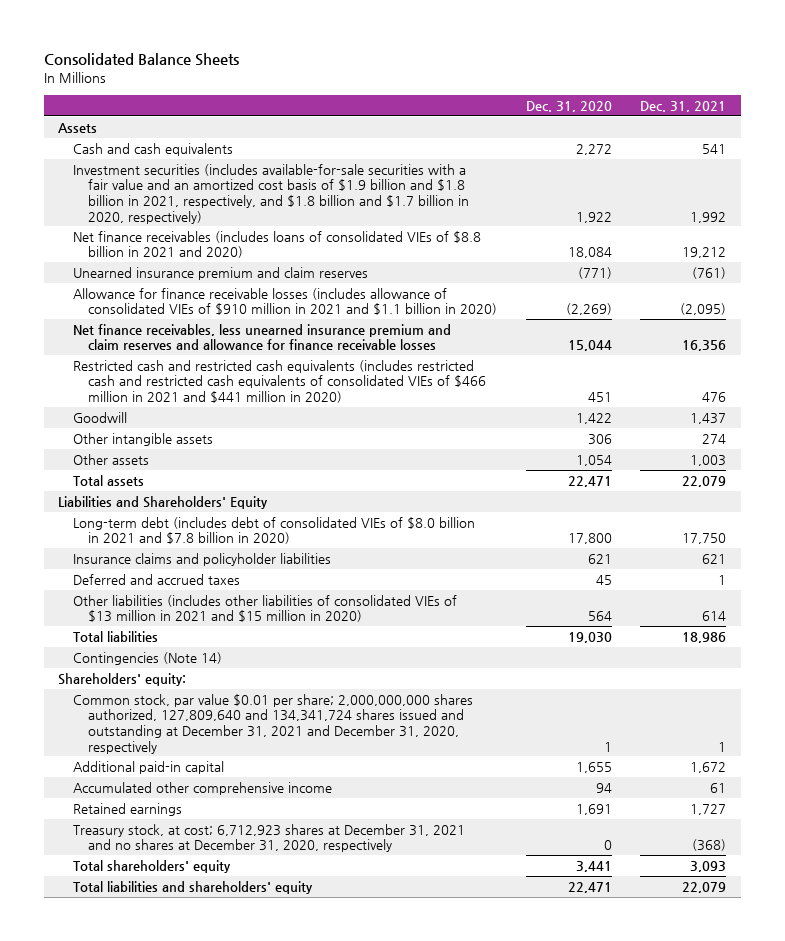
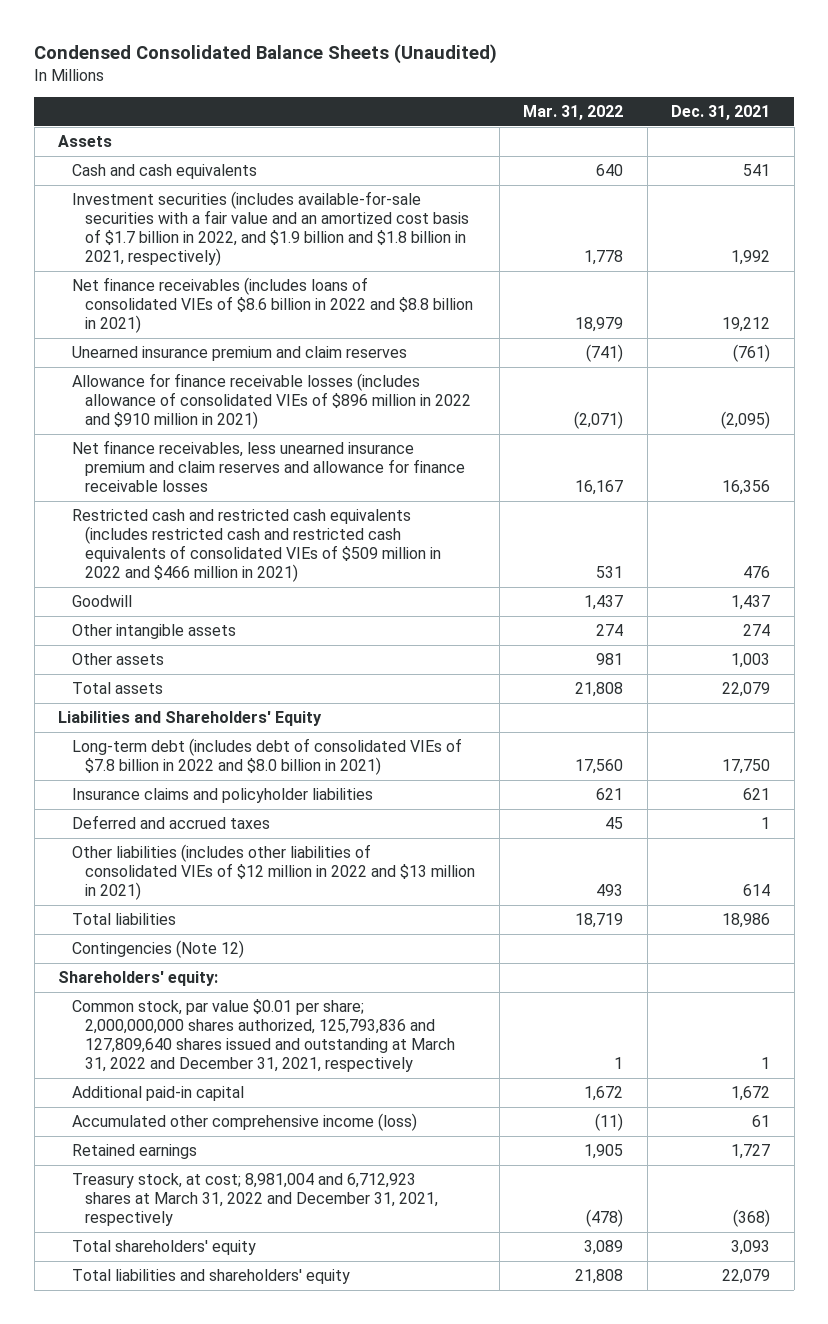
- Consolidated Balance Sheets
+ Condensed Consolidated Balance Sheets (Unaudited)
- | Dec. 31, 2020 | Dec. 31, 2021
+ | Mar. 31, 2022 | Dec. 31, 2021
- Investment securities (includes available-for-sale securities with a fair value and an amortized cost basis of $1.9 billion and $1.8 billion in 2021, respectively, and $1.8 billion and $1.7 billion in 2020, respectively) | 1,922 | 1,992
- Net finance receivables (includes loans of consolidated VIEs of $8.8 billion in 2021 and 2020) | 18,084 | 19,212
+ Investment securities (includes available-for-sale securities with a fair value and an amortized cost basis of $1.7 billion in 2022, and $1.9 billion and $1.8 billion in 2021, respectively) | 1,778 | 1,992
+ Net finance receivables (includes loans of consolidated VIEs of $8.6 billion in 2022 and $8.8 billion in 2021) | 18,979 | 19,212
- Allowance for finance receivable losses (includes allowance of consolidated VIEs of $910 million in 2021 and $1.1 billion in 2020) | (2,269) | (2,095)
+ Allowance for finance receivable losses (includes allowance of consolidated VIEs of $896 million in 2022 and $910 million in 2021) | (2,071) | (2,095)
- Restricted cash and restricted cash equivalents (includes restricted cash and restricted cash equivalents of consolidated VIEs of $466 million in 2021 and $441 million in 2020) | 451 | 476
+ Restricted cash and restricted cash equivalents (includes restricted cash and restricted cash equivalents of consolidated VIEs of $509 million in 2022 and $466 million in 2021) | 531 | 476
- Long-term debt (includes debt of consolidated VIEs of $8.0 billion in 2021 and $7.8 billion in 2020) | 17,800 | 17,750
+ Long-term debt (includes debt of consolidated VIEs of $7.8 billion in 2022 and $8.0 billion in 2021) | 17,560 | 17,750
- Other liabilities (includes other liabilities of consolidated VIEs of $13 million in 2021 and $15 million in 2020) | 564 | 614
+ Other liabilities (includes other liabilities of consolidated VIEs of $12 million in 2022 and $13 million in 2021) | 493 | 614
- Contingencies (Note 14)
+ Contingencies (Note 12)
- Common stock, par value $0.01 per share; 2,000,000,000 shares authorized, 127,809,640 and 134,341,724 shares issued and outstanding at December 31, 2021 and December 31, 2020, respectively | 1 | 1
+ Common stock, par value $0.01 per share; 2,000,000,000 shares authorized, 125,793,836 and 127,809,640 shares issued and outstanding at March 31, 2022 and December 31, 2021, respectively | 1 | 1
- Accumulated other comprehensive income | 94 | 61
+ Accumulated other comprehensive income (loss) | (11) | 61
- Treasury stock, at cost; 6,712,923 shares at December 31, 2021 and no shares at December 31, 2020, respectively | 0 | (368)
+ Treasury stock, at cost; 8,981,004 and 6,712,923 shares at March 31, 2022 and December 31, 2021, respectively | (478) | (368)

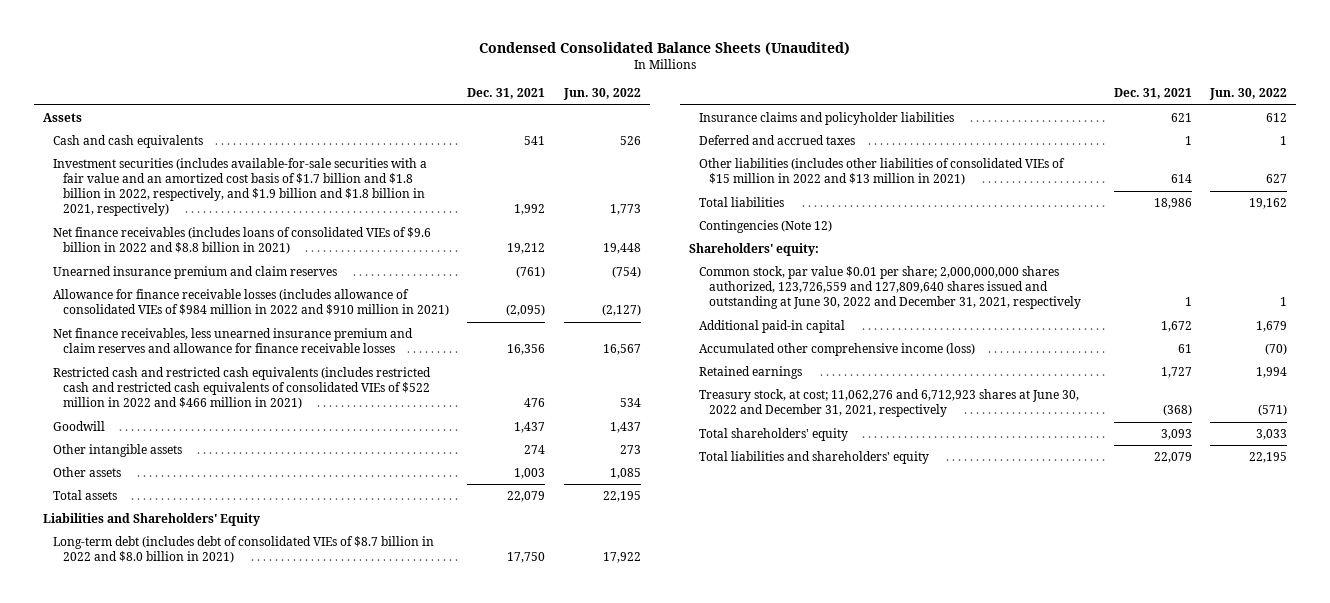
- | Mar. 31, 2022 | Dec. 31, 2021
+ | Dec. 31, 2021 | Jun. 30, 2022
- Investment securities (includes available-for-sale securities with a fair value and an amortized cost basis of $1.7 billion in 2022, and $1.9 billion and $1.8 billion in 2021, respectively) | 1,778 | 1,992
- Net finance receivables (includes loans of consolidated VIEs of $8.6 billion in 2022 and $8.8 billion in 2021) | 18,979 | 19,212
+ Investment securities (includes available-for-sale securities with a fair value and an amortized cost basis of $1.7 billion and $1.8 billion in 2022, respectively, and $1.9 billion and $1.8 billion in 2021, respectively) | 1,992 | 1,773
+ Net finance receivables (includes loans of consolidated VIEs of $9.6 billion in 2022 and $8.8 billion in 2021) | 19,212 | 19,448
- Allowance for finance receivable losses (includes allowance of consolidated VIEs of $896 million in 2022 and $910 million in 2021) | (2,071) | (2,095)
+ Allowance for finance receivable losses (includes allowance of consolidated VIEs of $984 million in 2022 and $910 million in 2021) | (2,095) | (2,127)
- Restricted cash and restricted cash equivalents (includes restricted cash and restricted cash equivalents of consolidated VIEs of $509 million in 2022 and $466 million in 2021) | 531 | 476
+ Restricted cash and restricted cash equivalents (includes restricted cash and restricted cash equivalents of consolidated VIEs of $522 million in 2022 and $466 million in 2021) | 476 | 534
- Long-term debt (includes debt of consolidated VIEs of $7.8 billion in 2022 and $8.0 billion in 2021) | 17,560 | 17,750
+ Long-term debt (includes debt of consolidated VIEs of $8.7 billion in 2022 and $8.0 billion in 2021) | 17,750 | 17,922
- Other liabilities (includes other liabilities of consolidated VIEs of $12 million in 2022 and $13 million in 2021) | 493 | 614
+ Other liabilities (includes other liabilities of consolidated VIEs of $15 million in 2022 and $13 million in 2021) | 614 | 627
- Common stock, par value $0.01 per share; 2,000,000,000 shares authorized, 125,793,836 and 127,809,640 shares issued and outstanding at March 31, 2022 and December 31, 2021, respectively | 1 | 1
+ Common stock, par value $0.01 per share; 2,000,000,000 shares authorized, 123,726,559 and 127,809,640 shares issued and outstanding at June 30, 2022 and December 31, 2021, respectively | 1 | 1
- Treasury stock, at cost; 8,981,004 and 6,712,923 shares at March 31, 2022 and December 31, 2021, respectively | (478) | (368)
+ Treasury stock, at cost; 11,062,276 and 6,712,923 shares at June 30, 2022 and December 31, 2021, respectively | (368) | (571)

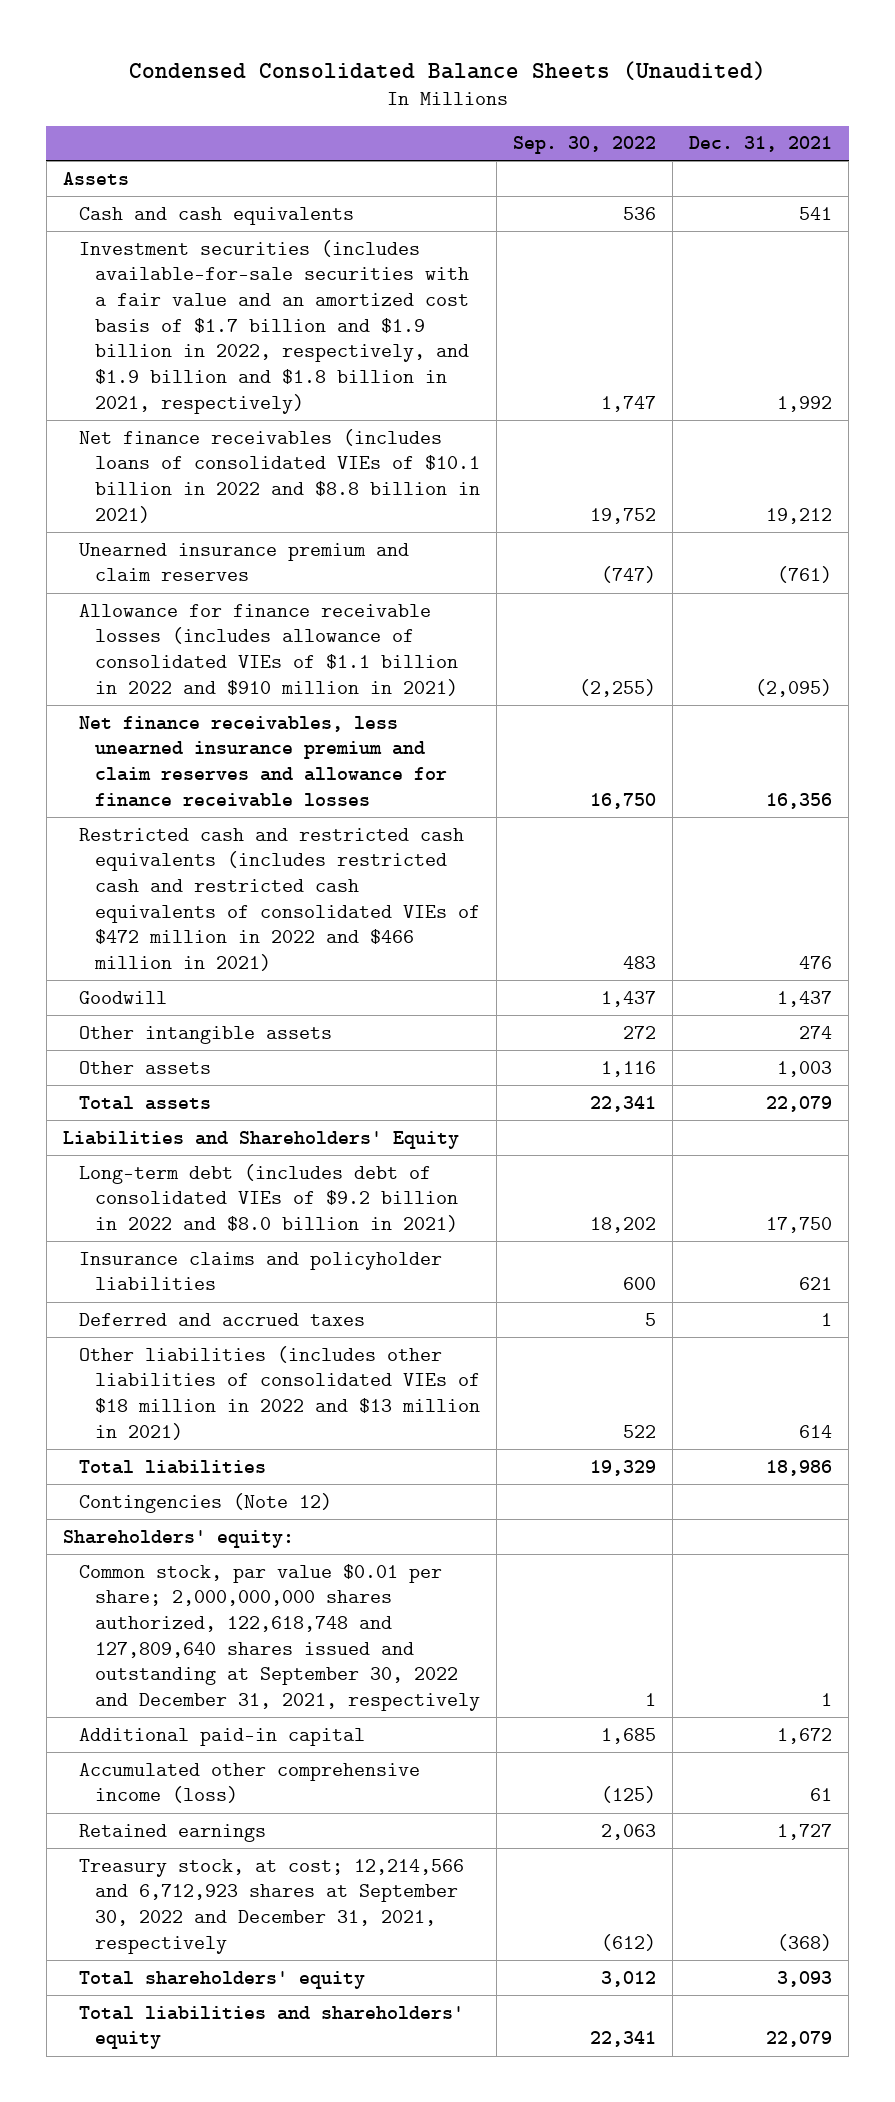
- | Dec. 31, 2021 | Jun. 30, 2022
+ | Sep. 30, 2022 | Dec. 31, 2021
- Investment securities (includes available-for-sale securities with a fair value and an amortized cost basis of $1.7 billion and $1.8 billion in 2022, respectively, and $1.9 billion and $1.8 billion in 2021, respectively) | 1,992 | 1,773
- Net finance receivables (includes loans of consolidated VIEs of $9.6 billion in 2022 and $8.8 billion in 2021) | 19,212 | 19,448
+ Investment securities (includes available-for-sale securities with a fair value and an amortized cost basis of $1.7 billion and $1.9 billion in 2022, respectively, and $1.9 billion and $1.8 billion in 2021, respectively) | 1,747 | 1,992
+ Net finance receivables (includes loans of consolidated VIEs of $10.1 billion in 2022 and $8.8 billion in 2021) | 19,752 | 19,212
- Allowance for finance receivable losses (includes allowance of consolidated VIEs of $984 million in 2022 and $910 million in 2021) | (2,095) | (2,127)
+ Allowance for finance receivable losses (includes allowance of consolidated VIEs of $1.1 billion in 2022 and $910 million in 2021) | (2,255) | (2,095)
- Restricted cash and restricted cash equivalents (includes restricted cash and restricted cash equivalents of consolidated VIEs of $522 million in 2022 and $466 million in 2021) | 476 | 534
+ Restricted cash and restricted cash equivalents (includes restricted cash and restricted cash equivalents of consolidated VIEs of $472 million in 2022 and $466 million in 2021) | 483 | 476
- Long-term debt (includes debt of consolidated VIEs of $8.7 billion in 2022 and $8.0 billion in 2021) | 17,750 | 17,922
+ Long-term debt (includes debt of consolidated VIEs of $9.2 billion in 2022 and $8.0 billion in 2021) | 18,202 | 17,750
- Other liabilities (includes other liabilities of consolidated VIEs of $15 million in 2022 and $13 million in 2021) | 614 | 627
+ Other liabilities (includes other liabilities of consolidated VIEs of $18 million in 2022 and $13 million in 2021) | 522 | 614
- Common stock, par value $0.01 per share; 2,000,000,000 shares authorized, 123,726,559 and 127,809,640 shares issued and outstanding at June 30, 2022 and December 31, 2021, respectively | 1 | 1
+ Common stock, par value $0.01 per share; 2,000,000,000 shares authorized, 122,618,748 and 127,809,640 shares issued and outstanding at September 30, 2022 and December 31, 2021, respectively | 1 | 1
- Treasury stock, at cost; 11,062,276 and 6,712,923 shares at June 30, 2022 and December 31, 2021, respectively | (368) | (571)
+ Treasury stock, at cost; 12,214,566 and 6,712,923 shares at September 30, 2022 and December 31, 2021, respectively | (612) | (368)

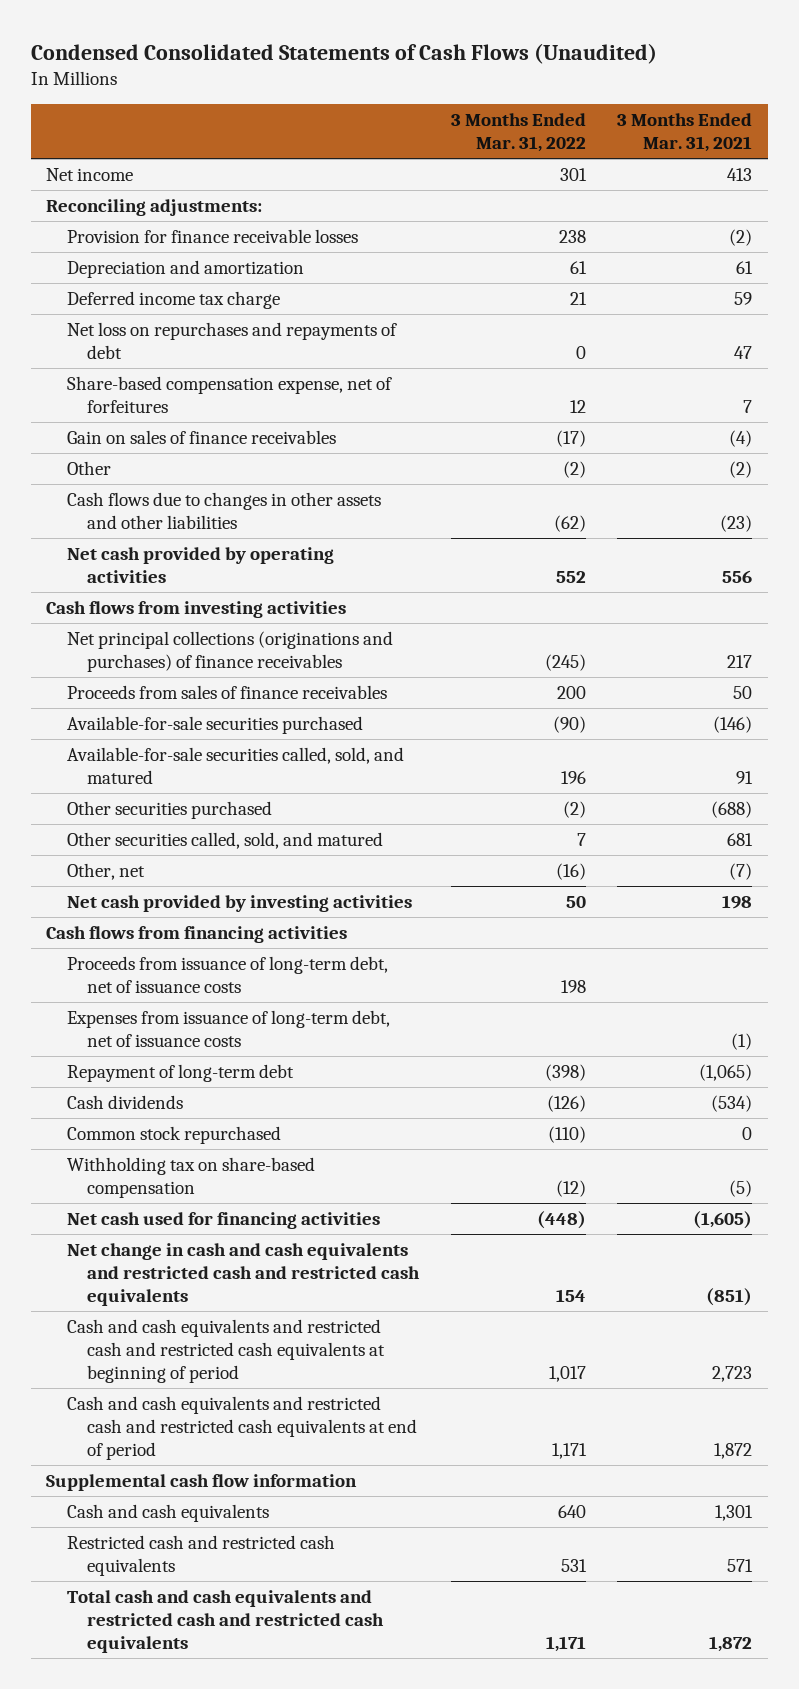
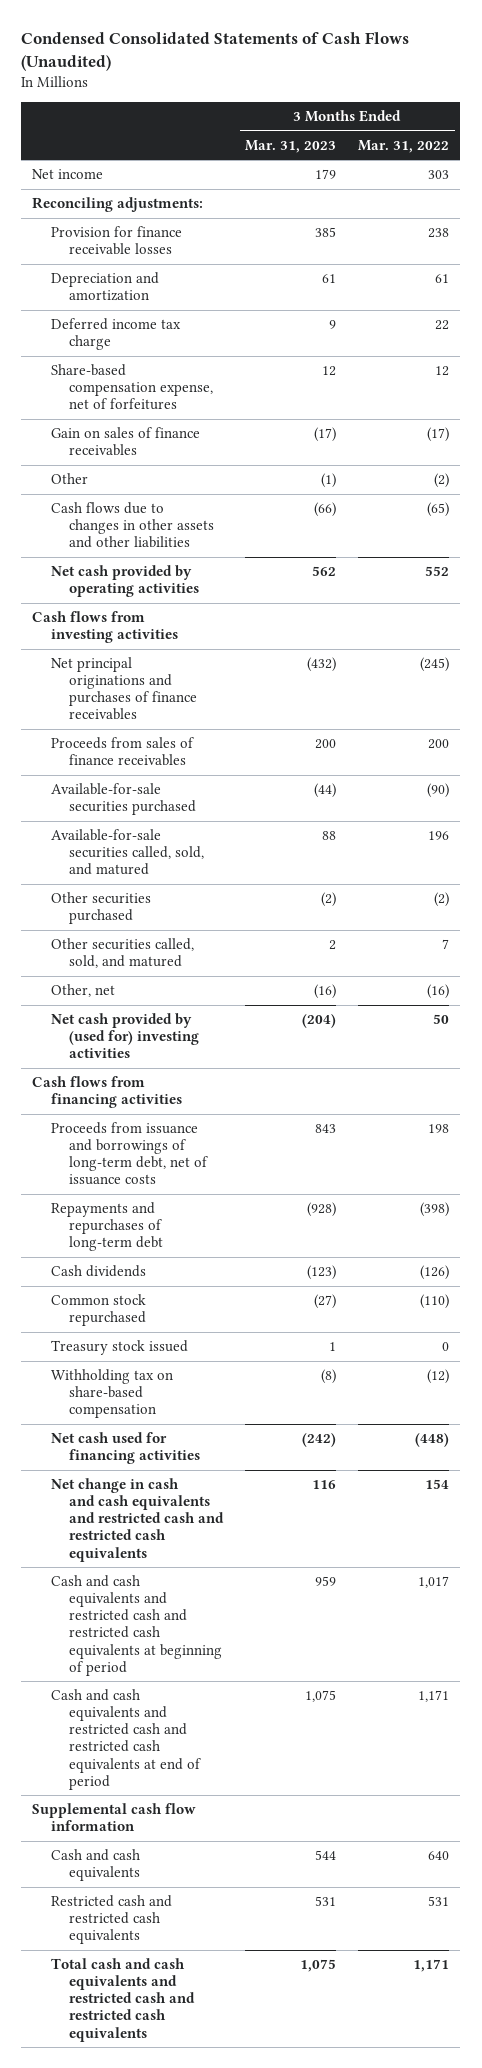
- | 3 Months Ended Mar. 31, 2022 | 3 Months Ended Mar. 31, 2021
+ | 3 Months Ended Mar. 31, 2023 | 3 Months Ended Mar. 31, 2022
- Net income | 301 | 413
+ Net income | 179 | 303
- Deferred income tax charge | 21 | 59
- Net loss on repurchases and repayments of debt | 0 | 47
+ Deferred income tax charge | 9 | 22
- Cash flows due to changes in other assets and other liabilities | (62) | (23)
+ Cash flows due to changes in other assets and other liabilities | (66) | (65)
- Net principal collections (originations and purchases) of finance receivables | (245) | 217
+ Net principal originations and purchases of finance receivables | (432) | (245)
- Net cash provided by investing activities | 50 | 198
+ Net cash provided by (used for) investing activities | (204) | 50
- Proceeds from issuance of long-term debt, net of issuance costs | 198 |
- Expenses from issuance of long-term debt, net of issuance costs | | (1)
- Repayment of long-term debt | (398) | (1,065)
+ Proceeds from issuance and borrowings of long-term debt, net of issuance costs | 843 | 198
+ Repayments and repurchases of long-term debt | (928) | (398)
+ Treasury stock issued | 1 | 0

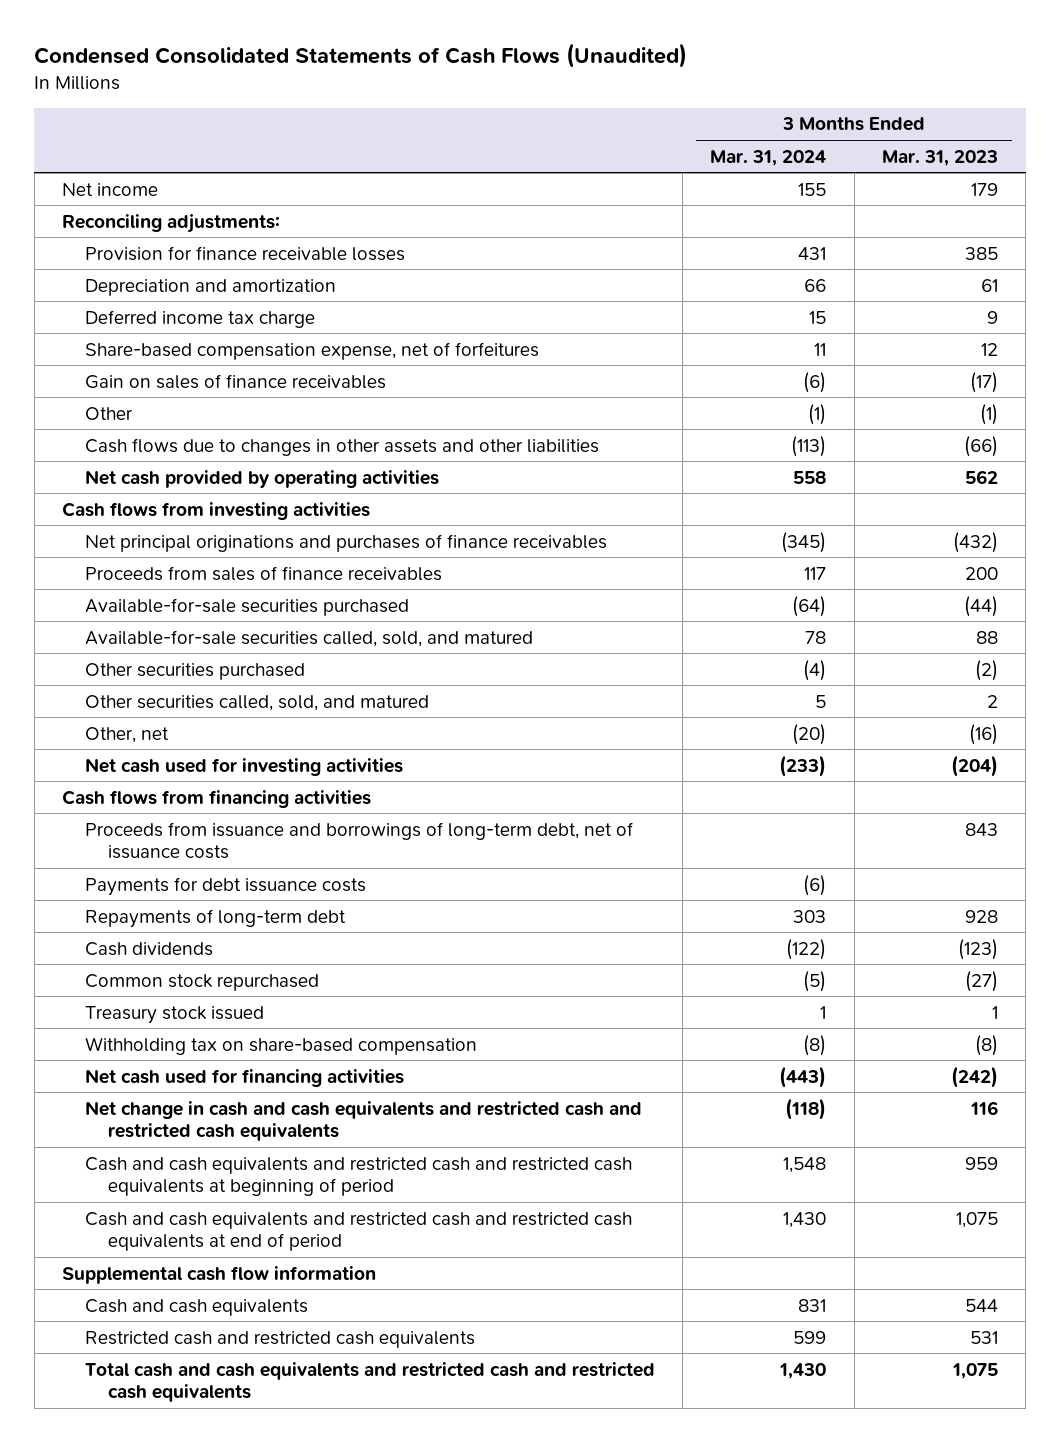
- | 3 Months Ended Mar. 31, 2023 | 3 Months Ended Mar. 31, 2022
+ | 3 Months Ended Mar. 31, 2024 | 3 Months Ended Mar. 31, 2023
- Net cash provided by (used for) investing activities | (204) | 50
+ Net cash used for investing activities | (233) | (204)
- Repayments and repurchases of long-term debt | (928) | (398)
+ Payments for debt issuance costs | (6) |
+ Repayments of long-term debt | 303 | 928

